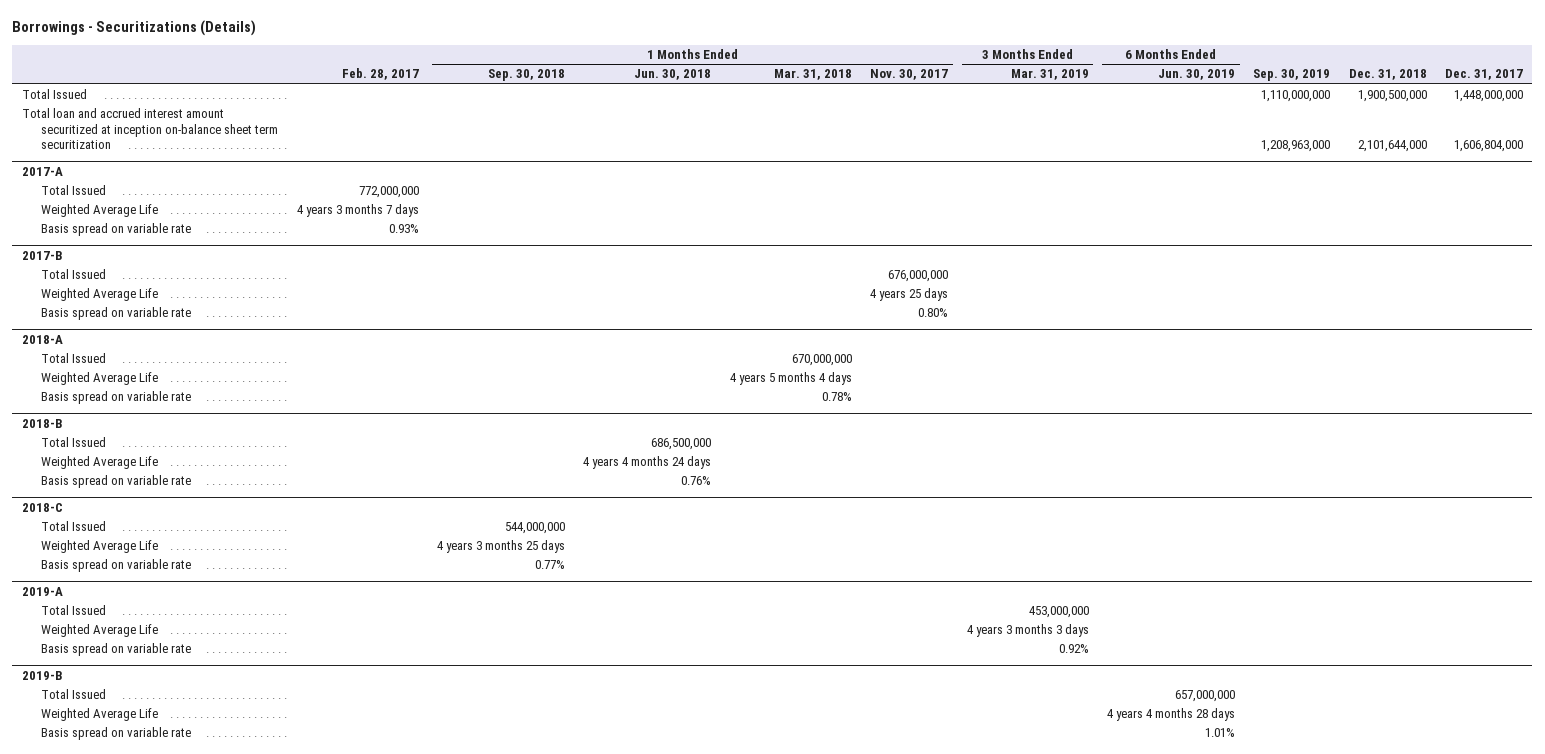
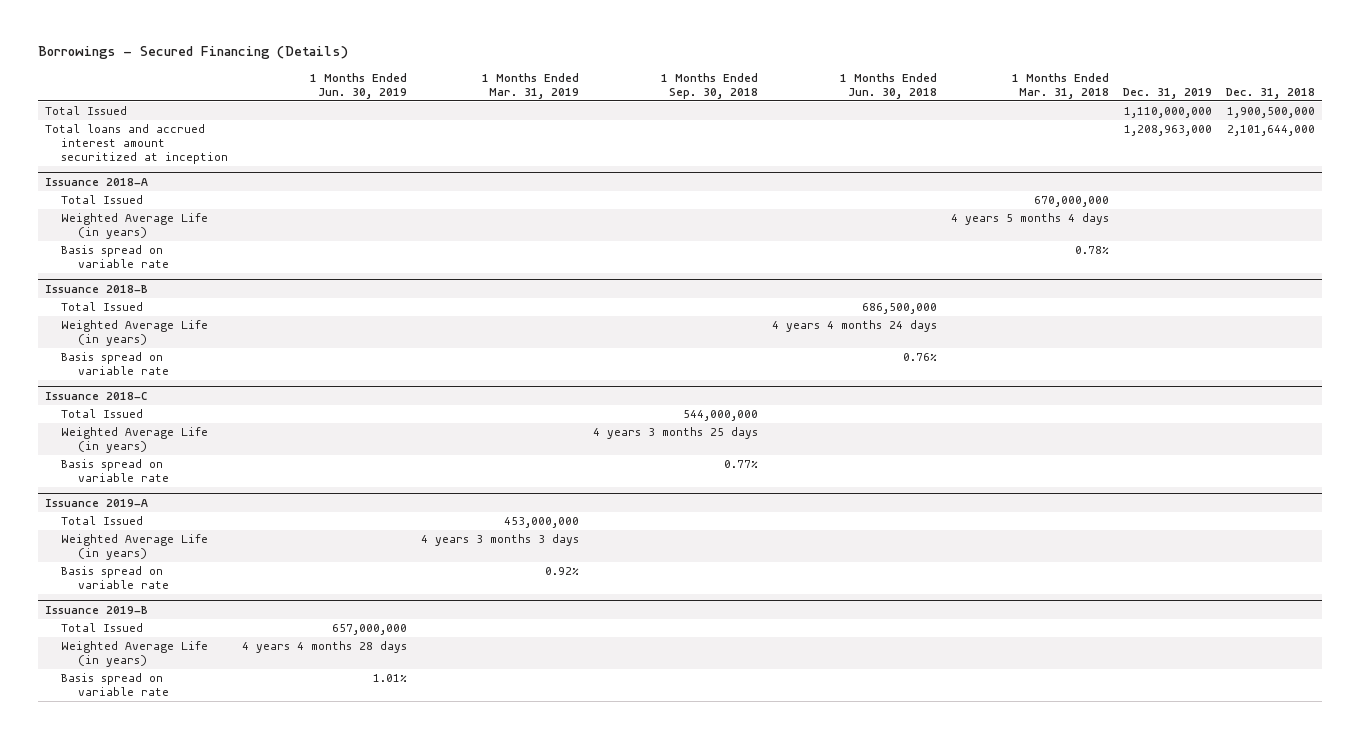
- Borrowings - Securitizations (Details)
+ Borrowings - Secured Financing (Details)
- | Feb. 28, 2017 | 1 Months Ended Sep. 30, 2018 | 1 Months Ended Jun. 30, 2018 | 1 Months Ended Mar. 31, 2018 | 1 Months Ended Nov. 30, 2017 | 3 Months Ended Mar. 31, 2019 | 6 Months Ended Jun. 30, 2019 | Sep. 30, 2019 | Dec. 31, 2018 | Dec. 31, 2017
+ | 1 Months Ended Jun. 30, 2019 | 1 Months Ended Mar. 31, 2019 | 1 Months Ended Sep. 30, 2018 | 1 Months Ended Jun. 30, 2018 | 1 Months Ended Mar. 31, 2018 | Dec. 31, 2019 | Dec. 31, 2018
- Total loan and accrued interest amount securitized at inception on-balance sheet term securitization | | | | | | | | 1,208,963,000 | 2,101,644,000 | 1,606,804,000
- 2017-A
- Total Issued | 772,000,000 | | | | | | | | |
- Weighted Average Life | 4 years 3 months 7 days | | | | | | | | |
- Basis spread on variable rate | 0.93% | | | | | | | | |
- 2017-B
- Total Issued | | | | | 676,000,000 | | | | |
- Weighted Average Life | | | | | 4 years 25 days | | | | |
- Basis spread on variable rate | | | | | 0.80% | | | | |
- 2018-A
+ Total loans and accrued interest amount securitized at inception | | | | | | 1,208,963,000 | 2,101,644,000
+ Issuance 2018-A
- Weighted Average Life | | | | 4 years 5 months 4 days | | | | | |
+ Weighted Average Life (in years) | | | | | 4 years 5 months 4 days | |
- 2018-B
+ Issuance 2018-B
- Weighted Average Life | | | 4 years 4 months 24 days | | | | | | |
+ Weighted Average Life (in years) | | | | 4 years 4 months 24 days | | |
- 2018-C
+ Issuance 2018-C
- Weighted Average Life | | 4 years 3 months 25 days | | | | | | | |
+ Weighted Average Life (in years) | | | 4 years 3 months 25 days | | | |
- 2019-A
- Total Issued | | | | | | 453,000,000 | | | |
- Weighted Average Life | | | | | | 4 years 3 months 3 days | | | |
- Basis spread on variable rate | | | | | | 0.92% | | | |
- 2019-B
- Total Issued | | | | | | | 657,000,000 | | |
- Weighted Average Life | | | | | | | 4 years 4 months 28 days | | |
- Basis spread on variable rate | | | | | | | 1.01% | | |
+ Issuance 2019-A
+ Total Issued | | 453,000,000 | | | | |
+ Weighted Average Life (in years) | | 4 years 3 months 3 days | | | | |
+ Basis spread on variable rate | | 0.92% | | | | |
+ Issuance 2019-B
+ Total Issued | 657,000,000 | | | | | |
+ Weighted Average Life (in years) | 4 years 4 months 28 days | | | | | |
+ Basis spread on variable rate | 1.01% | | | | | |

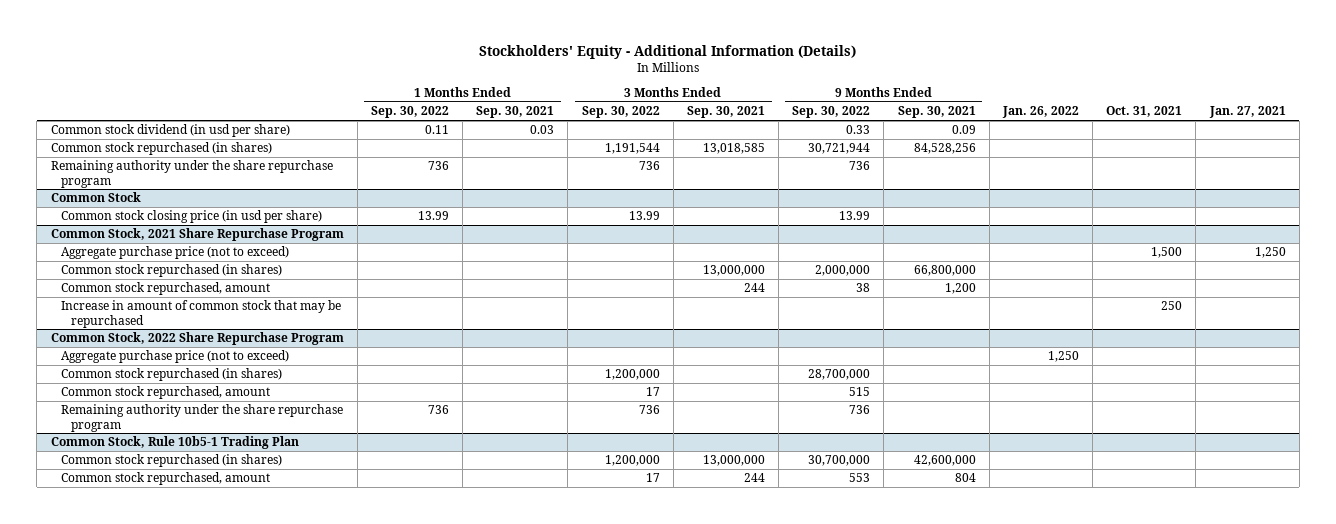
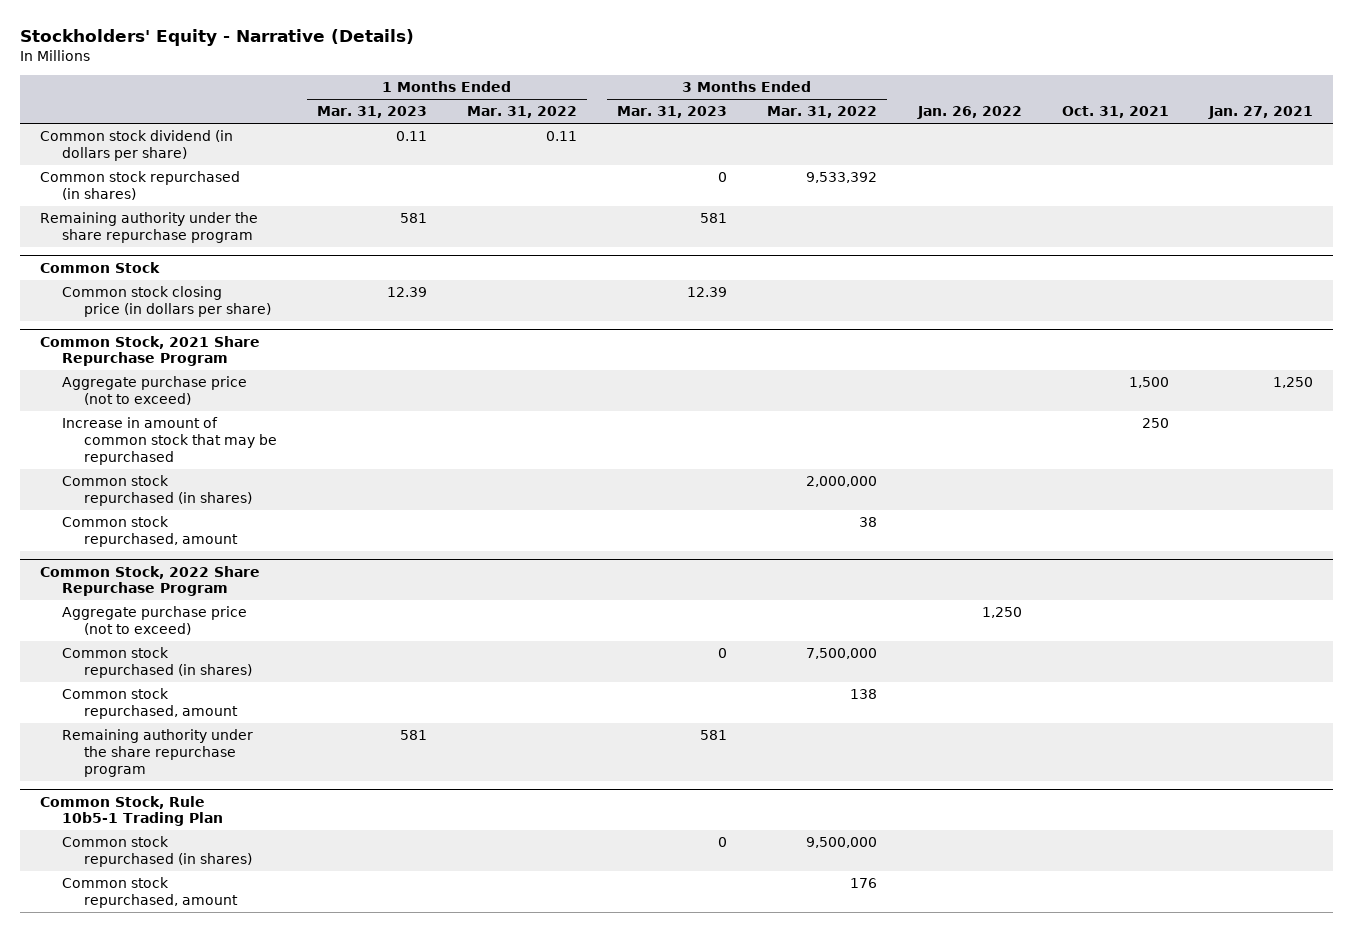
- Stockholders' Equity - Additional Information (Details)
+ Stockholders' Equity - Narrative (Details)
- | 1 Months Ended Sep. 30, 2022 | 1 Months Ended Sep. 30, 2021 | 3 Months Ended Sep. 30, 2022 | 3 Months Ended Sep. 30, 2021 | 9 Months Ended Sep. 30, 2022 | 9 Months Ended Sep. 30, 2021 | Jan. 26, 2022 | Oct. 31, 2021 | Jan. 27, 2021
+ | 1 Months Ended Mar. 31, 2023 | 1 Months Ended Mar. 31, 2022 | 3 Months Ended Mar. 31, 2023 | 3 Months Ended Mar. 31, 2022 | Jan. 26, 2022 | Oct. 31, 2021 | Jan. 27, 2021
- Common stock dividend (in usd per share) | 0.11 | 0.03 | | | 0.33 | 0.09 | | |
+ Common stock dividend (in dollars per share) | 0.11 | 0.11 | | | | |
@ Common Stock
- Common stock closing price (in usd per share) | 13.99 | | 13.99 | | 13.99 | | | |
+ Common stock closing price (in dollars per share) | 12.39 | | 12.39 | | | |
@ Common Stock, 2021 Share Repurchase Program
moved up: Increase in amount of common stock that may be repurchased | | | | | | 250 |

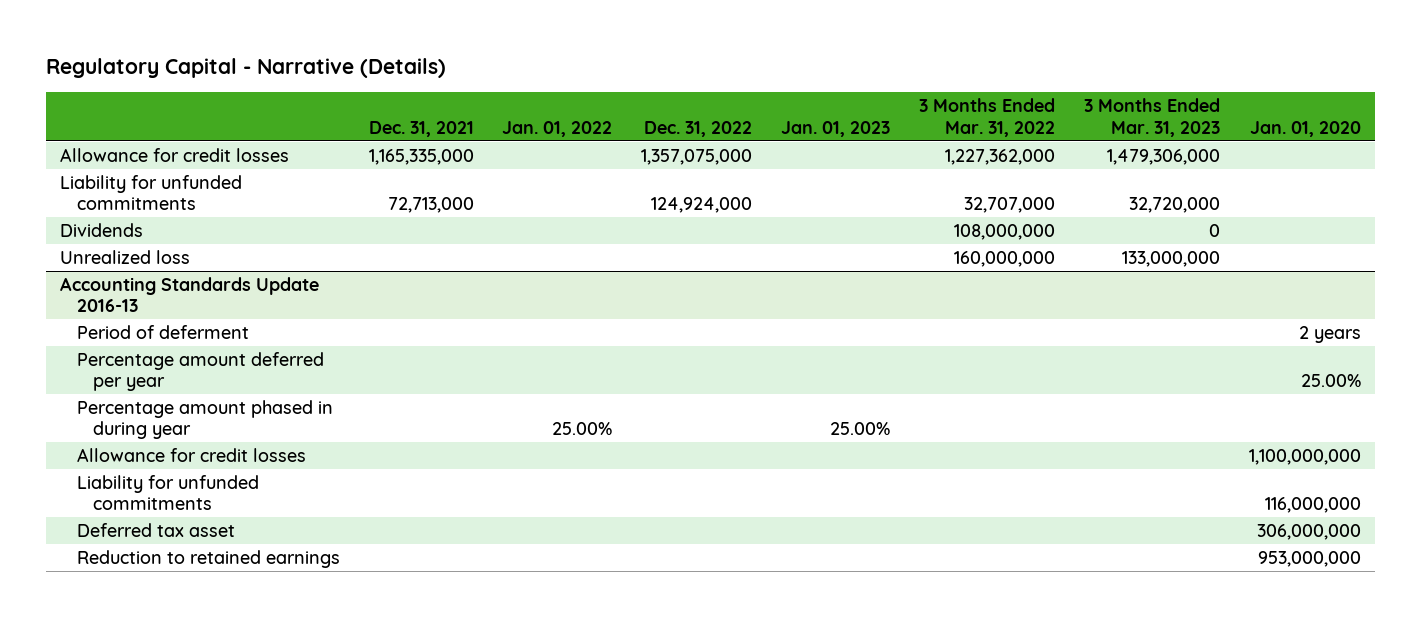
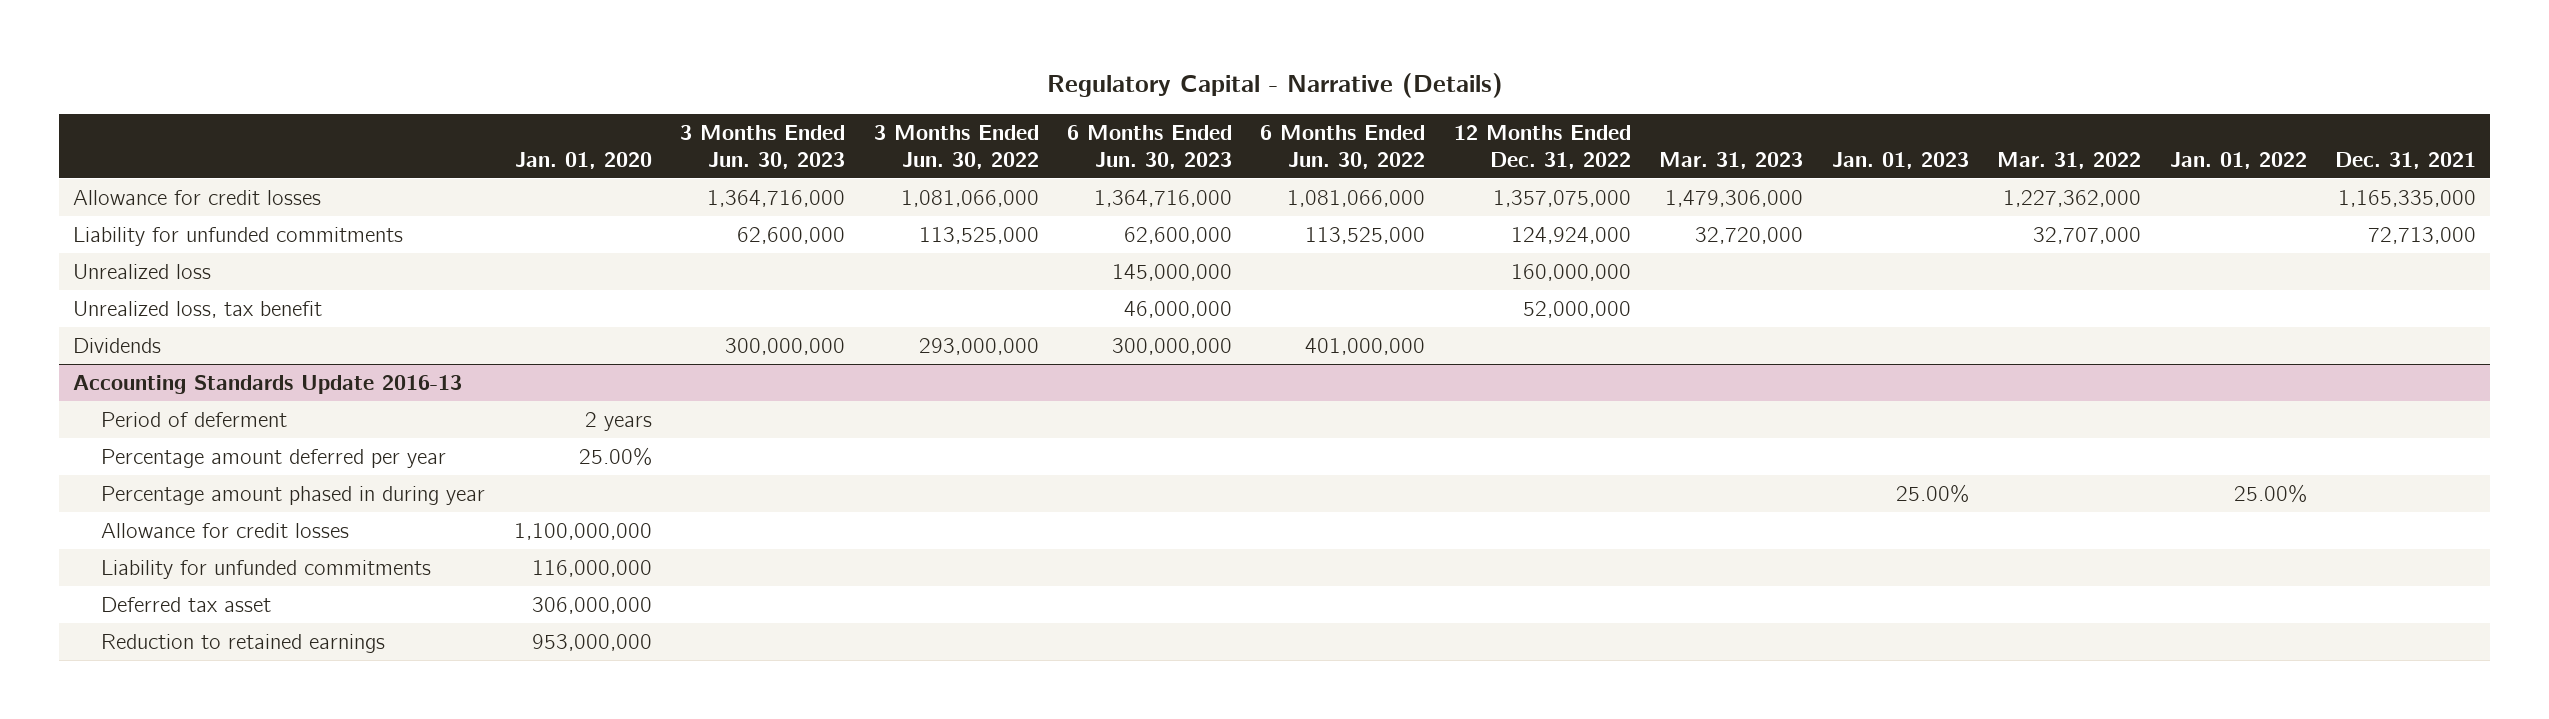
- | Dec. 31, 2021 | Jan. 01, 2022 | Dec. 31, 2022 | Jan. 01, 2023 | 3 Months Ended Mar. 31, 2022 | 3 Months Ended Mar. 31, 2023 | Jan. 01, 2020
+ | Jan. 01, 2020 | 3 Months Ended Jun. 30, 2023 | 3 Months Ended Jun. 30, 2022 | 6 Months Ended Jun. 30, 2023 | 6 Months Ended Jun. 30, 2022 | 12 Months Ended Dec. 31, 2022 | Mar. 31, 2023 | Jan. 01, 2023 | Mar. 31, 2022 | Jan. 01, 2022 | Dec. 31, 2021
+ Unrealized loss, tax benefit | | | | 46,000,000 | | 52,000,000 | | | | |
moved down: Dividends | | 300,000,000 | 293,000,000 | 300,000,000 | 401,000,000 | | | | | |

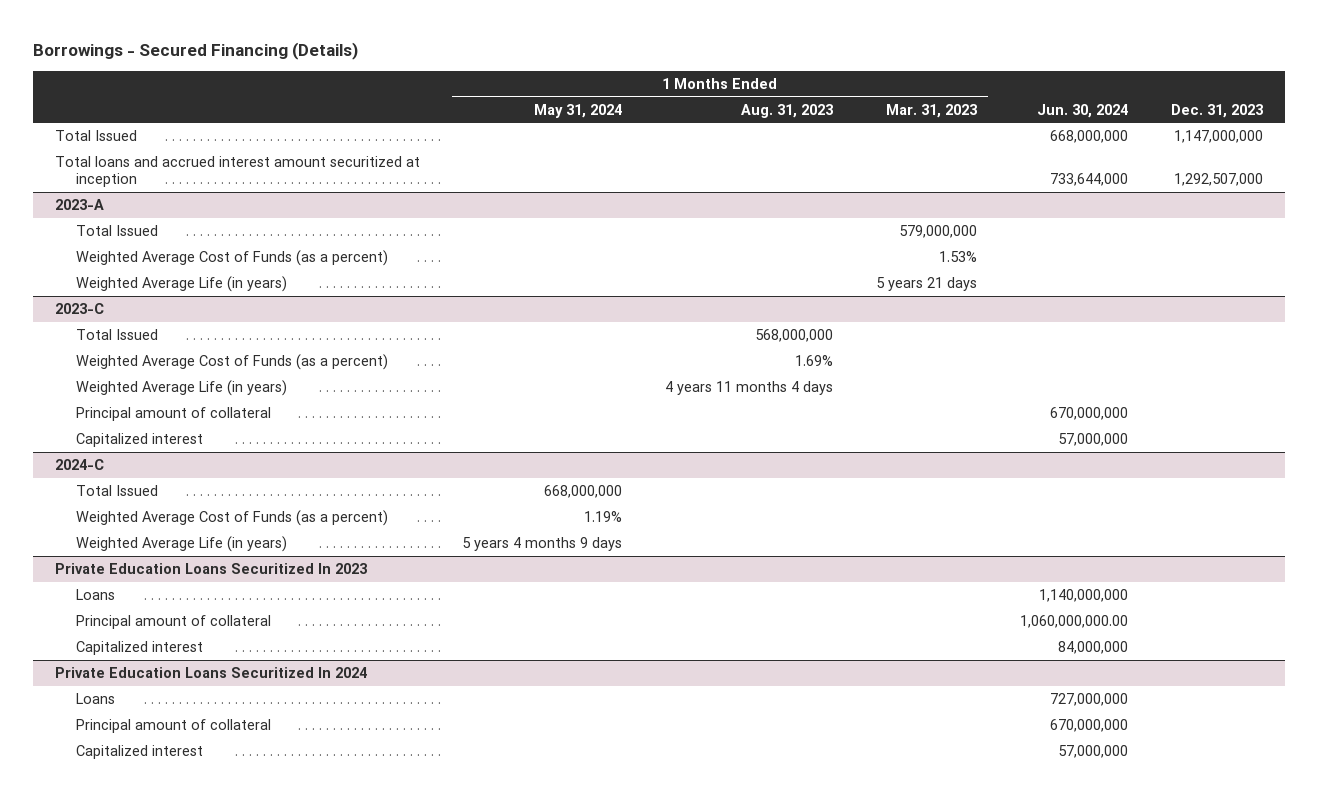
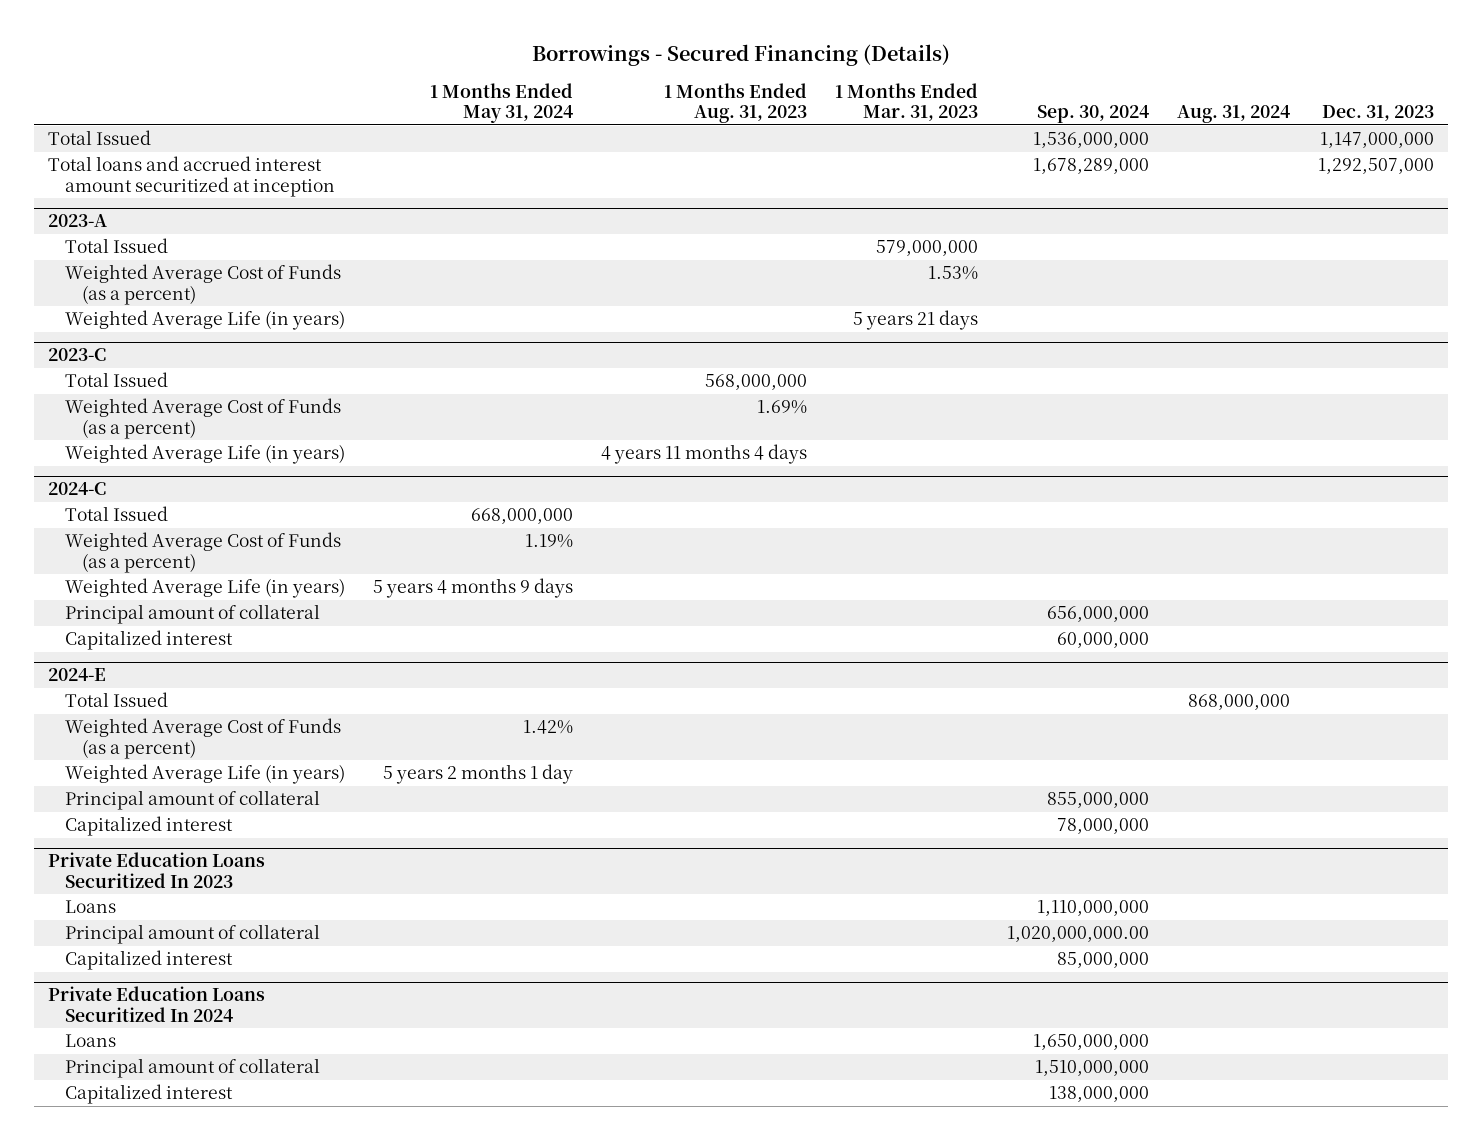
- | 1 Months Ended May 31, 2024 | 1 Months Ended Aug. 31, 2023 | 1 Months Ended Mar. 31, 2023 | Jun. 30, 2024 | Dec. 31, 2023
+ | 1 Months Ended May 31, 2024 | 1 Months Ended Aug. 31, 2023 | 1 Months Ended Mar. 31, 2023 | Sep. 30, 2024 | Aug. 31, 2024 | Dec. 31, 2023
@ 2023-C
- Principal amount of collateral | | | | 670,000,000 |
- Capitalized interest | | | | 57,000,000 |
@ 2024-C
+ Principal amount of collateral | | | | 656,000,000 | |
+ Capitalized interest | | | | 60,000,000 | |
+ 2024-E
+ Total Issued | | | | | 868,000,000 |
+ Weighted Average Cost of Funds (as a percent) | 1.42% | | | | |
+ Weighted Average Life (in years) | 5 years 2 months 1 day | | | | |
+ Principal amount of collateral | | | | 855,000,000 | |
+ Capitalized interest | | | | 78,000,000 | |

